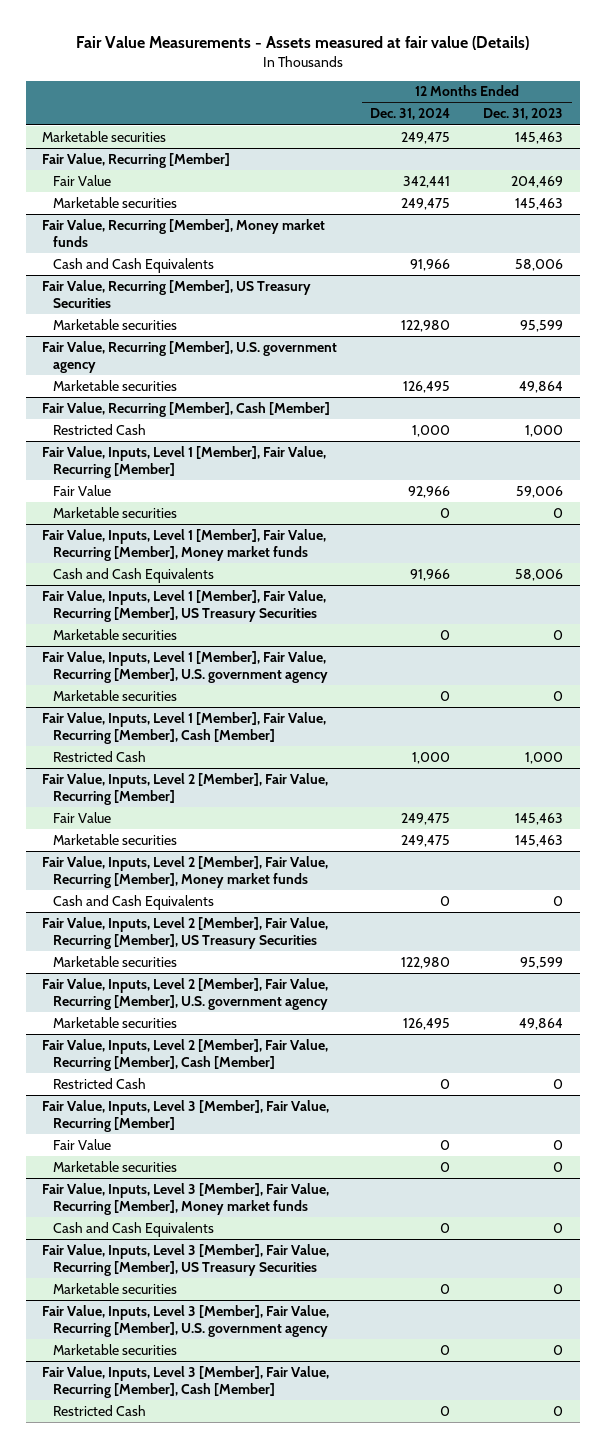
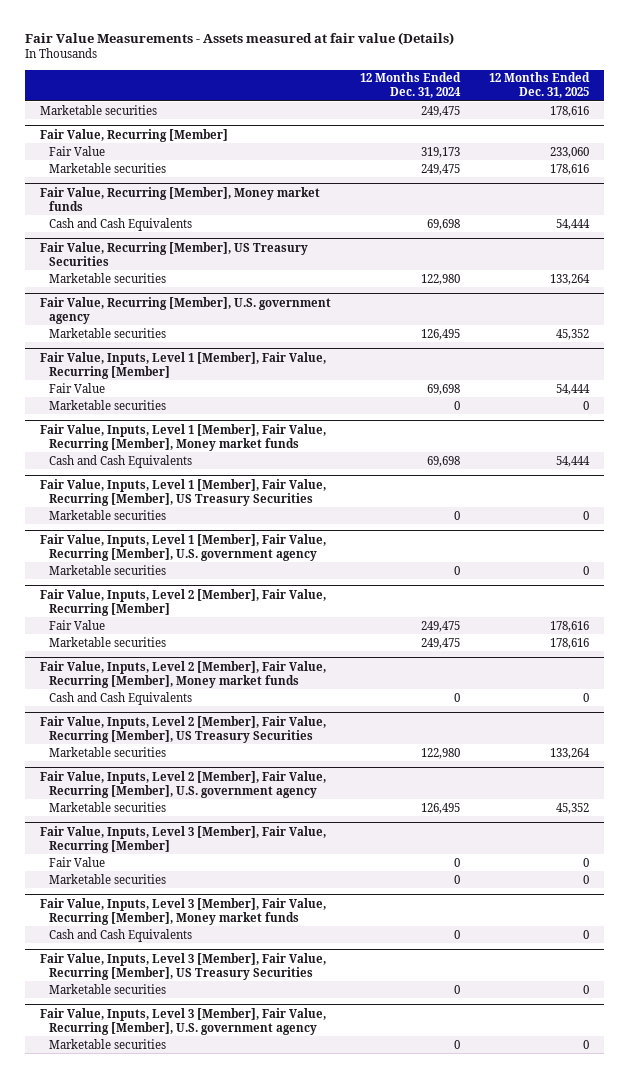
- | 12 Months Ended Dec. 31, 2024 | 12 Months Ended Dec. 31, 2023
+ | 12 Months Ended Dec. 31, 2024 | 12 Months Ended Dec. 31, 2025
@ Fair Value, Recurring [Member]
- Fair Value | 342,441 | 204,469
+ Fair Value | 319,173 | 233,060
@ Fair Value, Recurring [Member], Money market funds
- Cash and Cash Equivalents | 91,966 | 58,006
+ Cash and Cash Equivalents | 69,698 | 54,444
- Fair Value, Recurring [Member], Cash [Member]
- Restricted Cash | 1,000 | 1,000
@ Fair Value, Inputs, Level 1 [Member], Fair Value, Recurring [Member]
- Fair Value | 92,966 | 59,006
+ Fair Value | 69,698 | 54,444
@ Fair Value, Inputs, Level 1 [Member], Fair Value, Recurring [Member], Money market funds
- Cash and Cash Equivalents | 91,966 | 58,006
+ Cash and Cash Equivalents | 69,698 | 54,444
- Fair Value, Inputs, Level 1 [Member], Fair Value, Recurring [Member], Cash [Member]
- Restricted Cash | 1,000 | 1,000
- Fair Value, Inputs, Level 2 [Member], Fair Value, Recurring [Member], Cash [Member]
- Restricted Cash | 0 | 0
- Fair Value, Inputs, Level 3 [Member], Fair Value, Recurring [Member], Cash [Member]
- Restricted Cash | 0 | 0

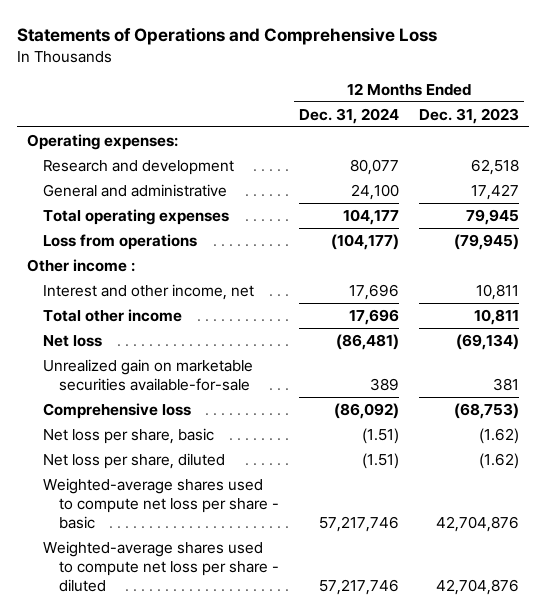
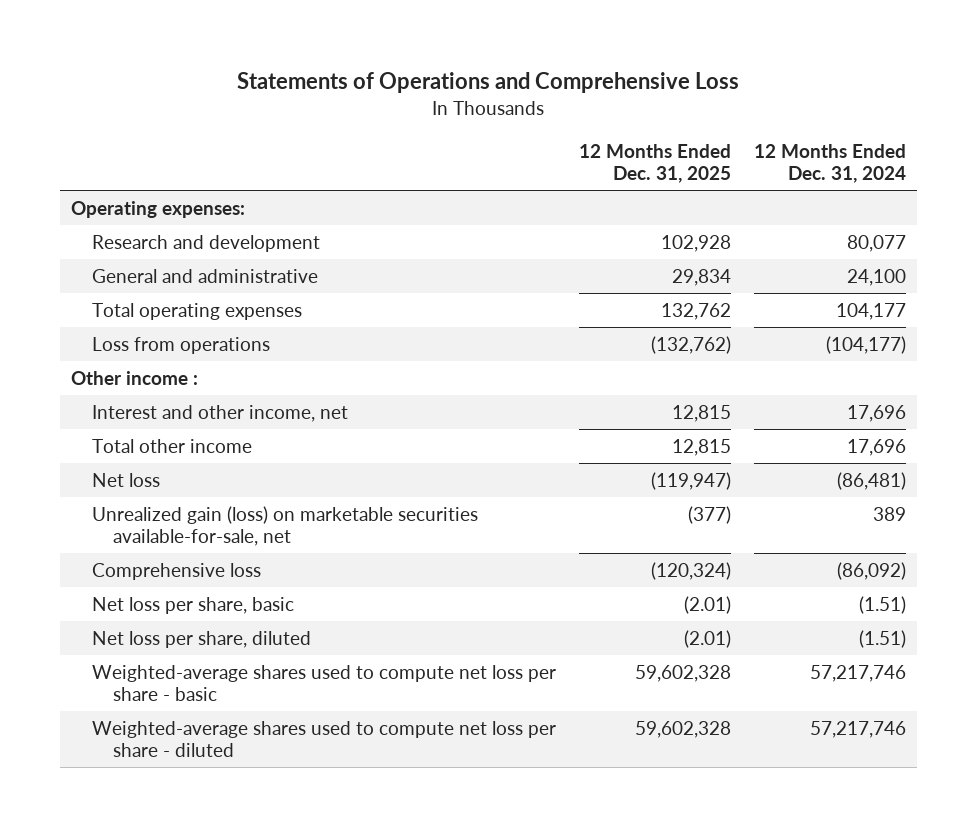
- | 12 Months Ended Dec. 31, 2024 | 12 Months Ended Dec. 31, 2023
+ | 12 Months Ended Dec. 31, 2025 | 12 Months Ended Dec. 31, 2024
- Unrealized gain on marketable securities available-for-sale | 389 | 381
+ Unrealized gain (loss) on marketable securities available-for-sale, net | (377) | 389

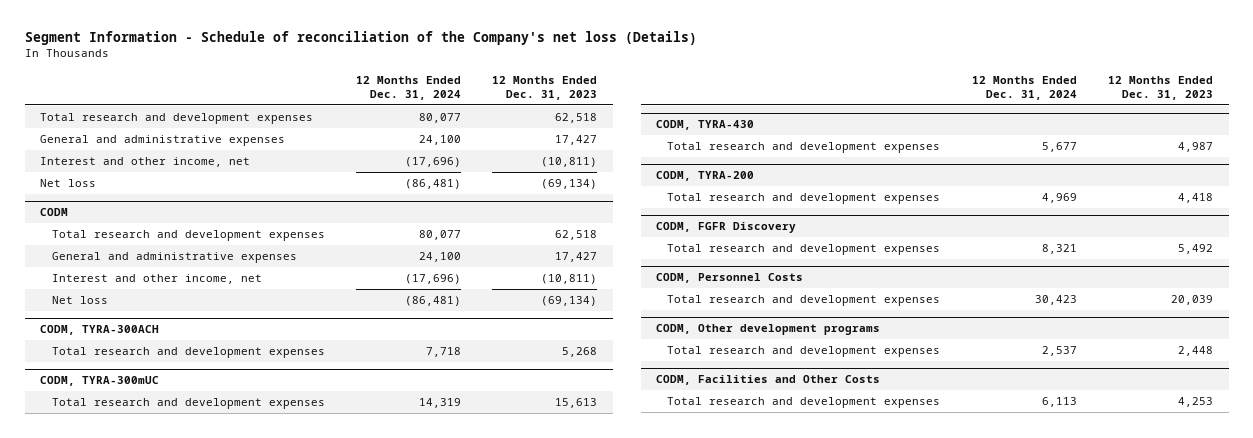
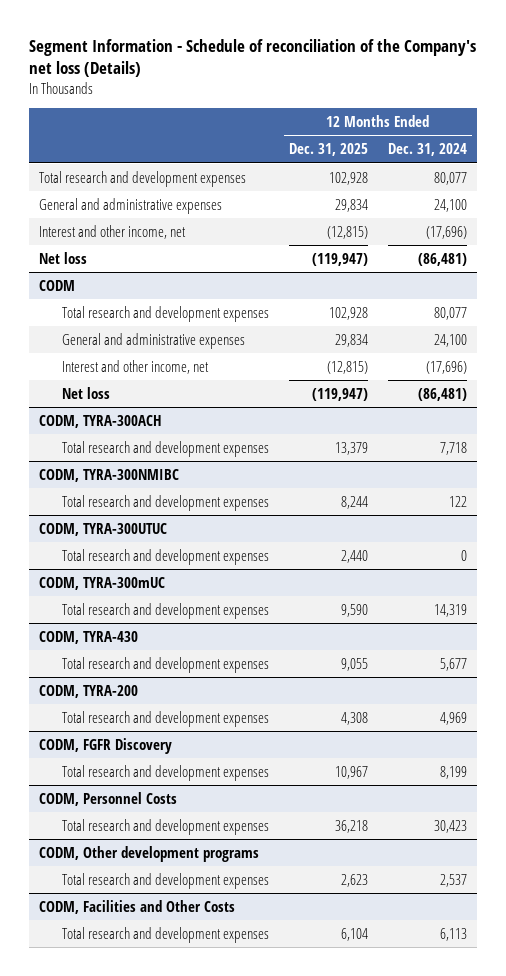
- | 12 Months Ended Dec. 31, 2024 | 12 Months Ended Dec. 31, 2023
+ | 12 Months Ended Dec. 31, 2025 | 12 Months Ended Dec. 31, 2024
+ CODM, TYRA-300NMIBC
+ Total research and development expenses | 8,244 | 122
+ CODM, TYRA-300UTUC
+ Total research and development expenses | 2,440 | 0
@ CODM, FGFR Discovery
- Total research and development expenses | 8,321 | 5,492
+ Total research and development expenses | 10,967 | 8,199

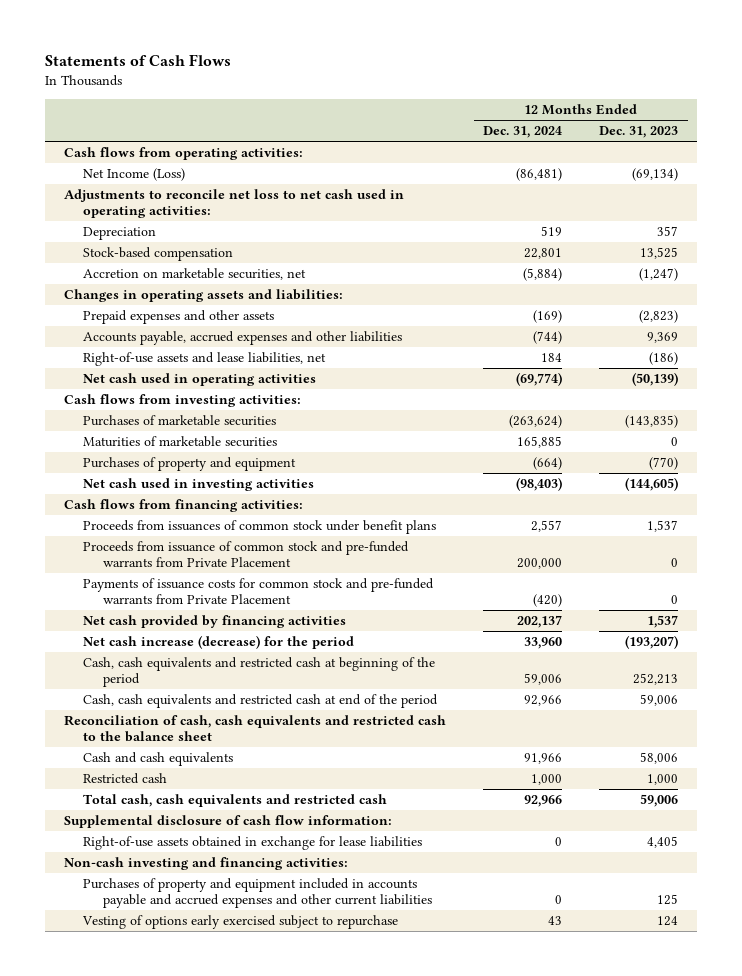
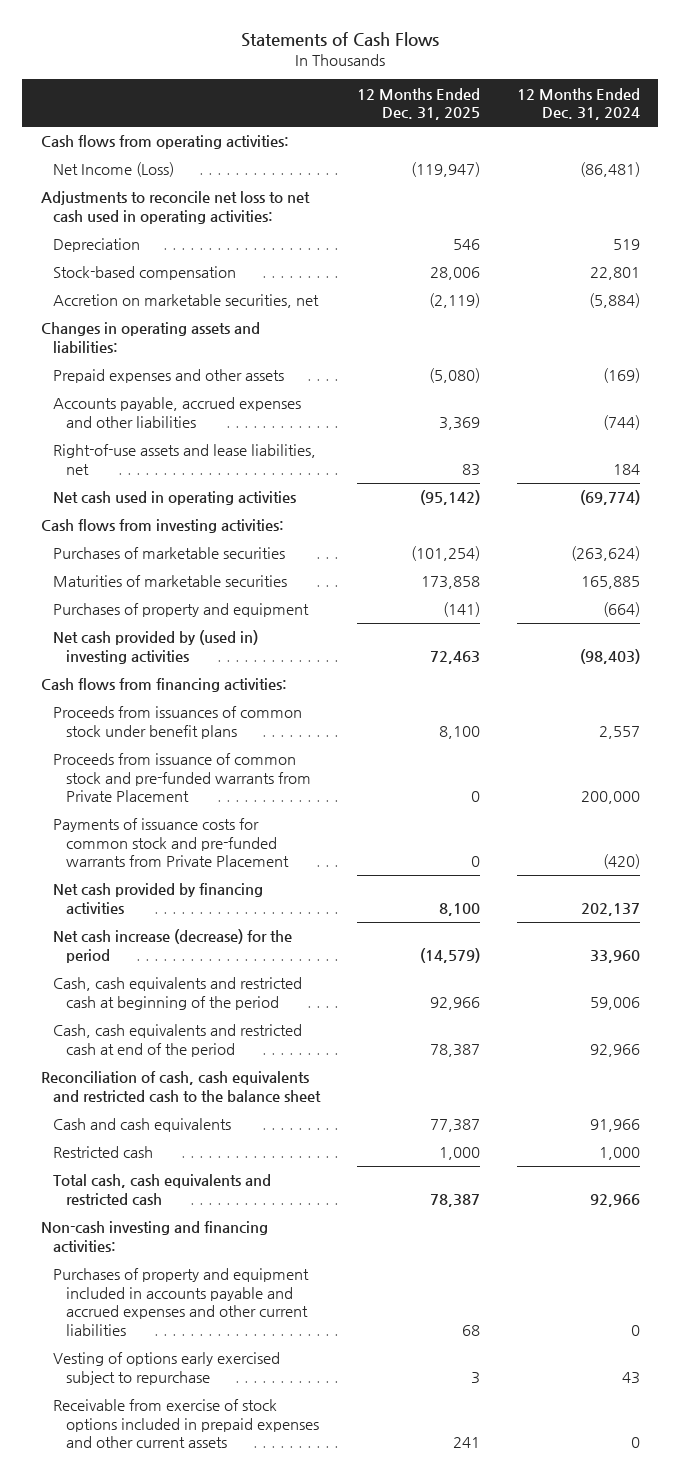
- | 12 Months Ended Dec. 31, 2024 | 12 Months Ended Dec. 31, 2023
+ | 12 Months Ended Dec. 31, 2025 | 12 Months Ended Dec. 31, 2024
- Net cash used in investing activities | (98,403) | (144,605)
+ Net cash provided by (used in) investing activities | 72,463 | (98,403)
- Supplemental disclosure of cash flow information:
- Right-of-use assets obtained in exchange for lease liabilities | 0 | 4,405
+ Receivable from exercise of stock options included in prepaid expenses and other current assets | 241 | 0

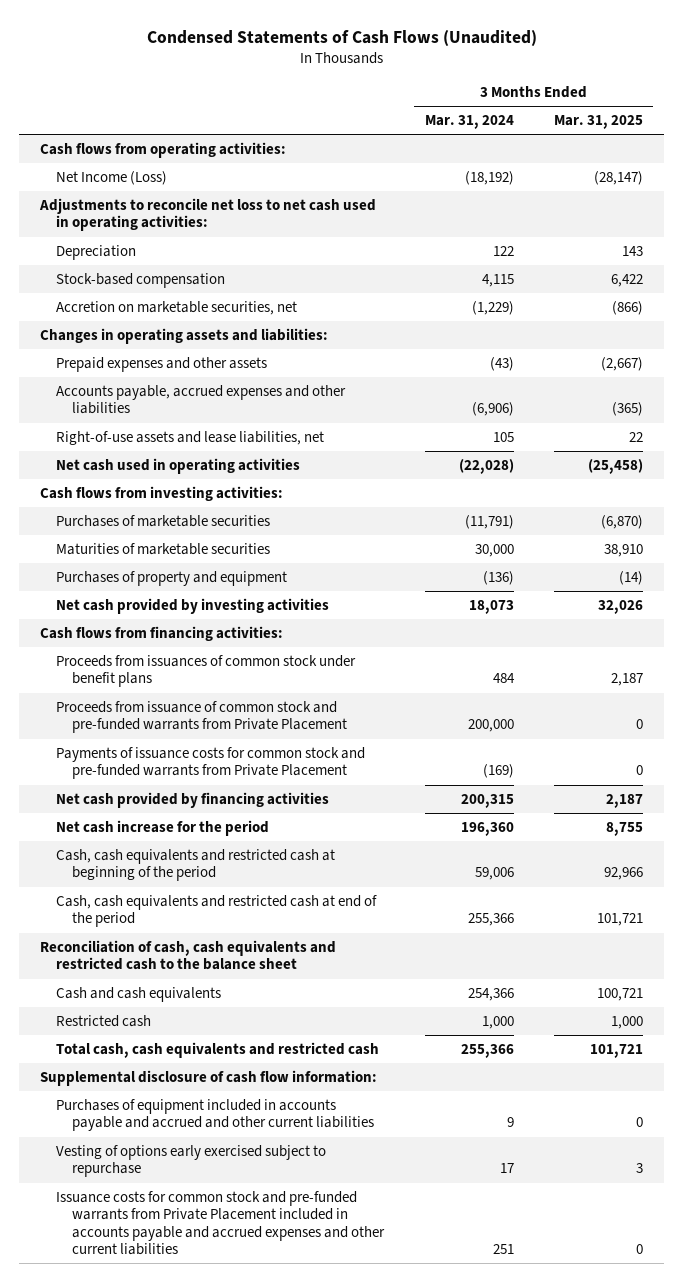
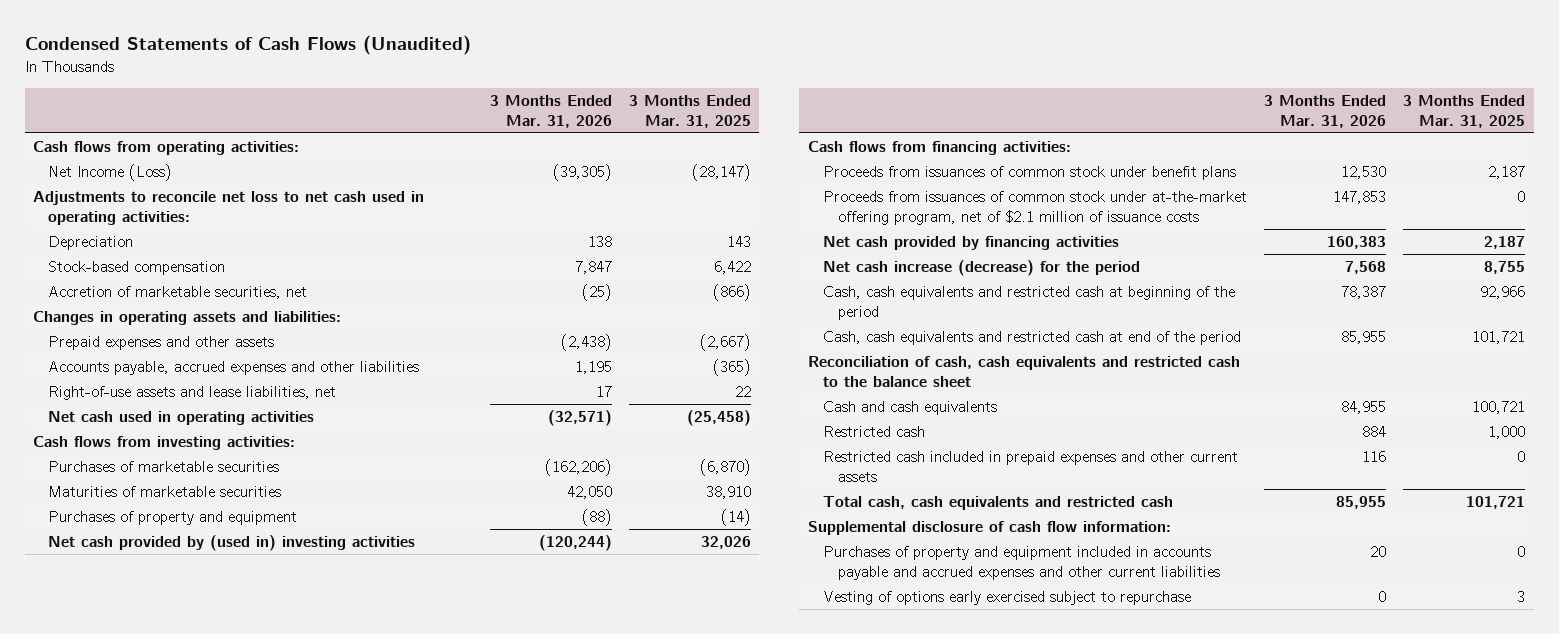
- | 3 Months Ended Mar. 31, 2024 | 3 Months Ended Mar. 31, 2025
+ | 3 Months Ended Mar. 31, 2026 | 3 Months Ended Mar. 31, 2025
- Accretion on marketable securities, net | (1,229) | (866)
+ Accretion of marketable securities, net | (25) | (866)
- Net cash provided by investing activities | 18,073 | 32,026
+ Net cash provided by (used in) investing activities | (120,244) | 32,026
- Proceeds from issuance of common stock and pre-funded warrants from Private Placement | 200,000 | 0
- Payments of issuance costs for common stock and pre-funded warrants from Private Placement | (169) | 0
+ Proceeds from issuances of common stock under at-the-market offering program, net of $2.1 million of issuance costs | 147,853 | 0
- Net cash increase for the period | 196,360 | 8,755
+ Net cash increase (decrease) for the period | 7,568 | 8,755
+ Restricted cash included in prepaid expenses and other current assets | 116 | 0
- Purchases of equipment included in accounts payable and accrued and other current liabilities | 9 | 0
+ Purchases of property and equipment included in accounts payable and accrued expenses and other current liabilities | 20 | 0
- Issuance costs for common stock and pre-funded warrants from Private Placement included in accounts payable and accrued expenses and other current liabilities | 251 | 0

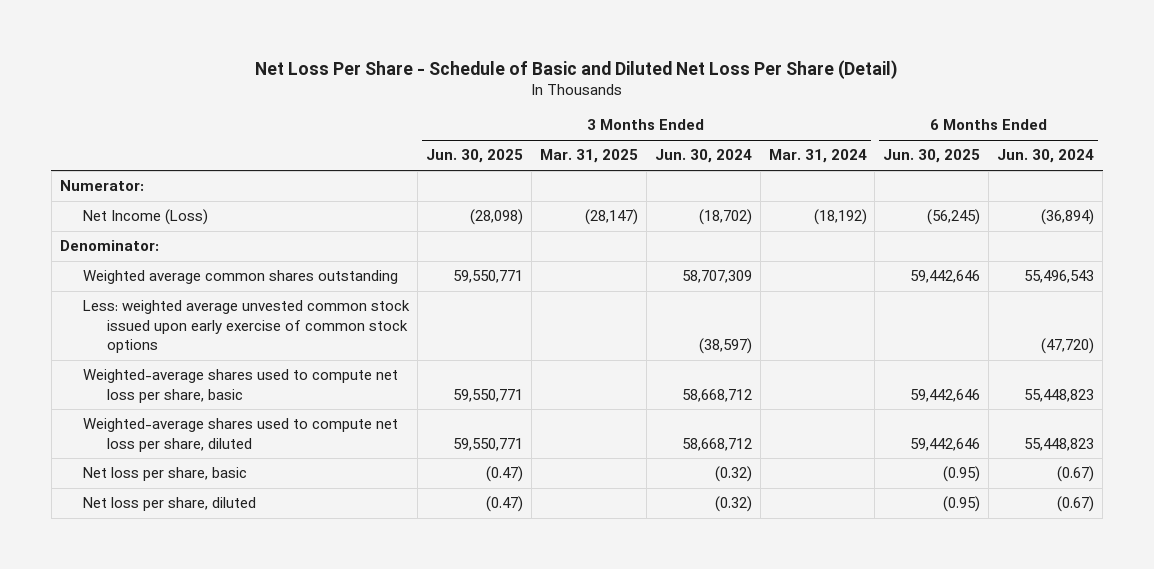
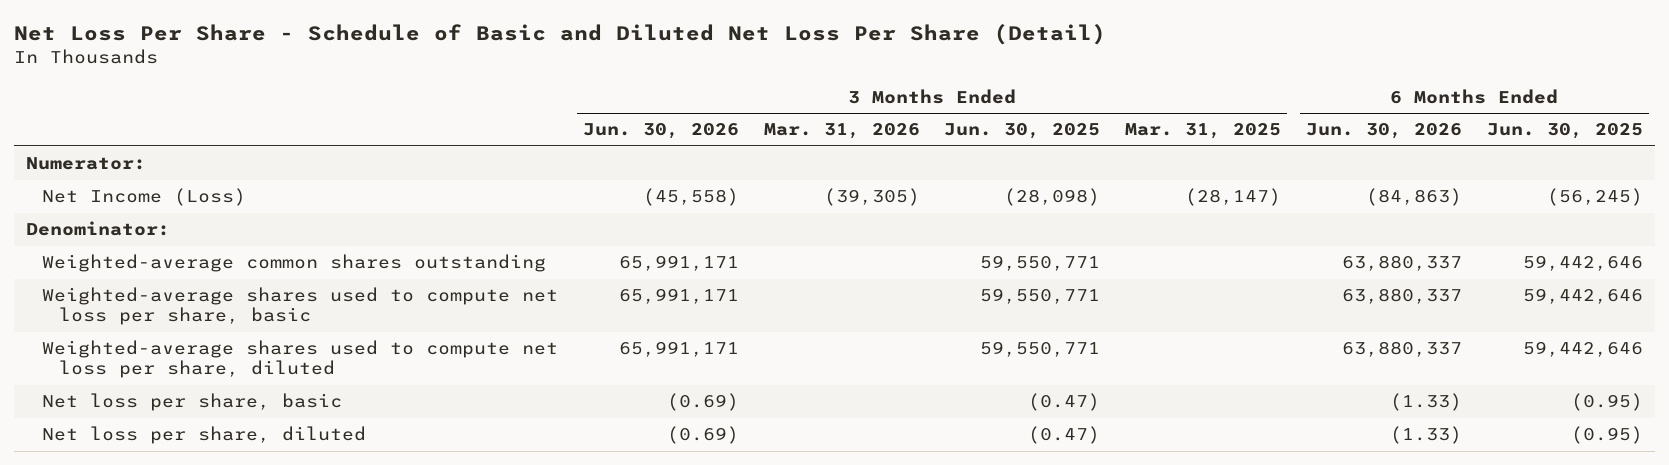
- | 3 Months Ended Jun. 30, 2025 | 3 Months Ended Mar. 31, 2025 | 3 Months Ended Jun. 30, 2024 | 3 Months Ended Mar. 31, 2024 | 6 Months Ended Jun. 30, 2025 | 6 Months Ended Jun. 30, 2024
+ | 3 Months Ended Jun. 30, 2026 | 3 Months Ended Mar. 31, 2026 | 3 Months Ended Jun. 30, 2025 | 3 Months Ended Mar. 31, 2025 | 6 Months Ended Jun. 30, 2026 | 6 Months Ended Jun. 30, 2025
- Weighted average common shares outstanding | 59,550,771 | | 58,707,309 | | 59,442,646 | 55,496,543
- Less: weighted average unvested common stock issued upon early exercise of common stock options | | | (38,597) | | | (47,720)
+ Weighted-average common shares outstanding | 65,991,171 | | 59,550,771 | | 63,880,337 | 59,442,646

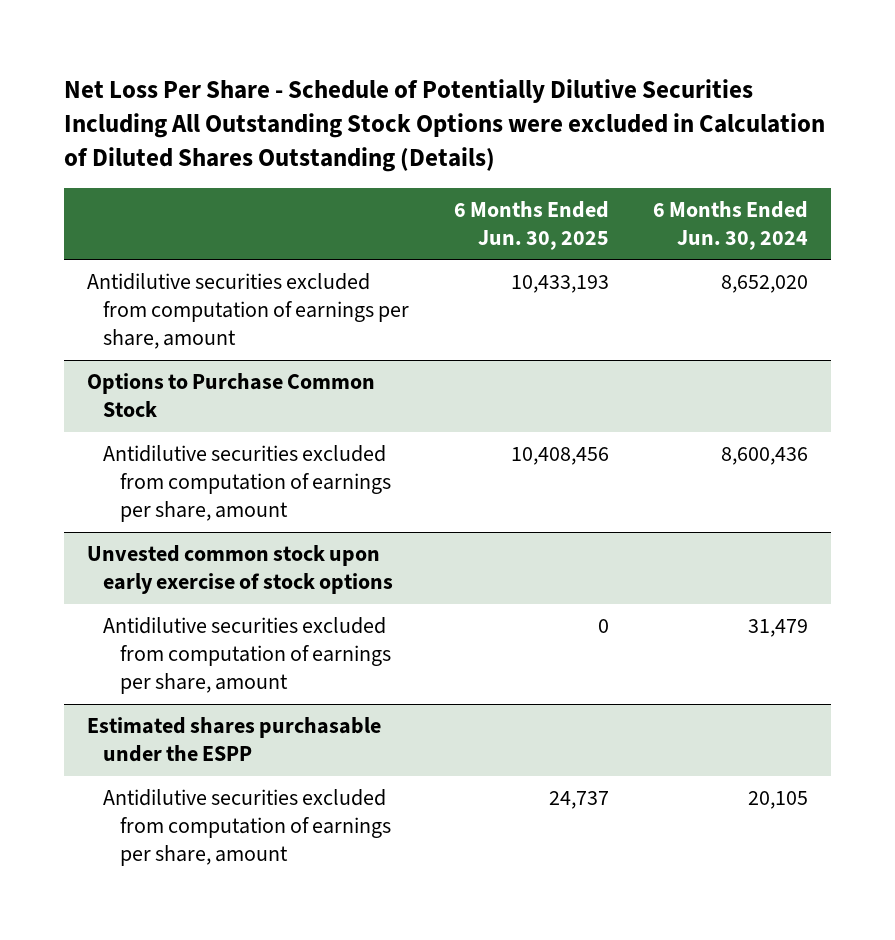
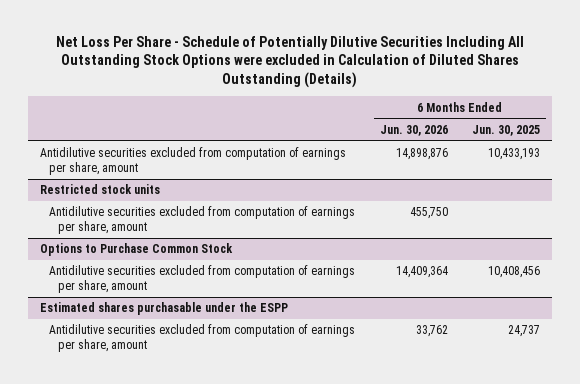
- | 6 Months Ended Jun. 30, 2025 | 6 Months Ended Jun. 30, 2024
+ | 6 Months Ended Jun. 30, 2026 | 6 Months Ended Jun. 30, 2025
+ Restricted stock units
+ Antidilutive securities excluded from computation of earnings per share, amount | 455,750 |
- Unvested common stock upon early exercise of stock options
- Antidilutive securities excluded from computation of earnings per share, amount | 0 | 31,479

